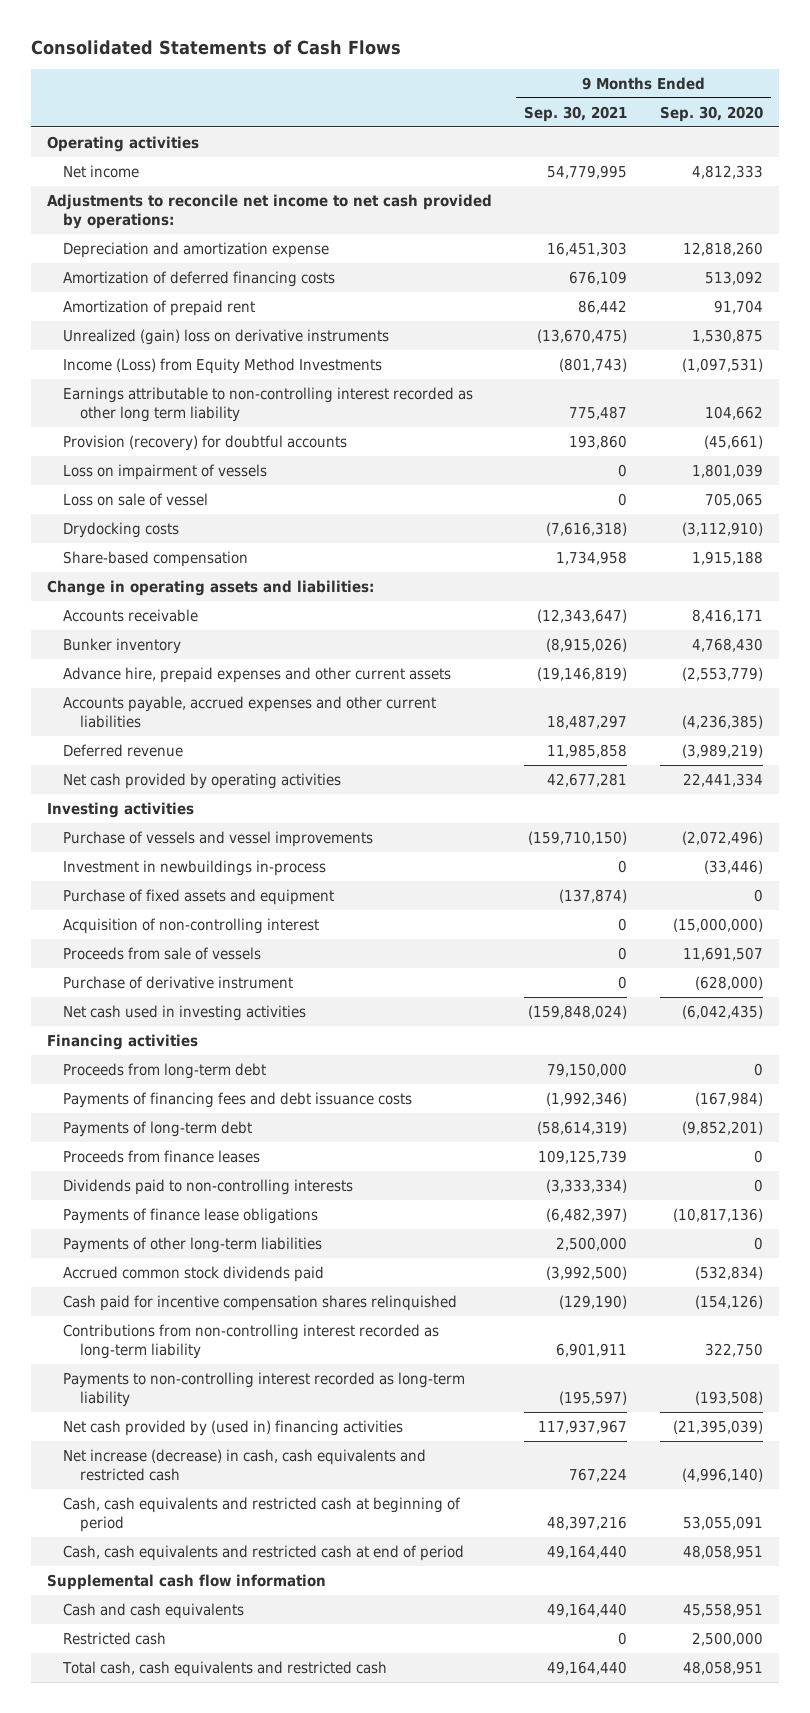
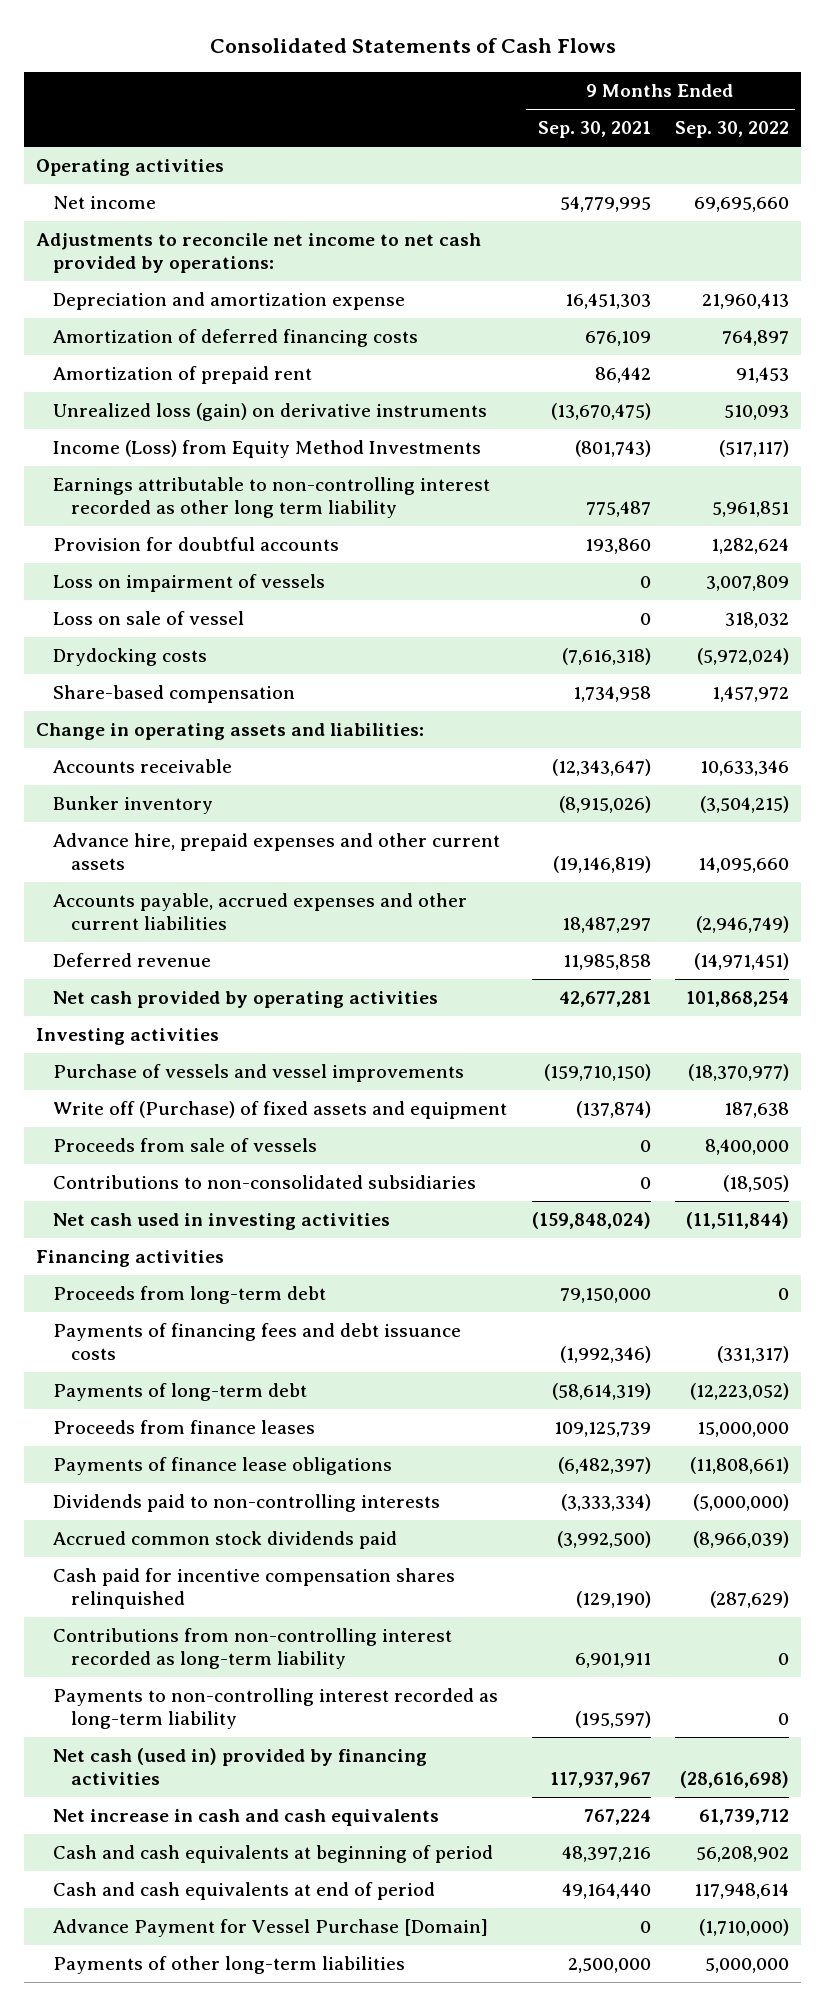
- | 9 Months Ended Sep. 30, 2021 | 9 Months Ended Sep. 30, 2020
+ | 9 Months Ended Sep. 30, 2021 | 9 Months Ended Sep. 30, 2022
- Unrealized (gain) loss on derivative instruments | (13,670,475) | 1,530,875
+ Unrealized loss (gain) on derivative instruments | (13,670,475) | 510,093
- Provision (recovery) for doubtful accounts | 193,860 | (45,661)
+ Provision for doubtful accounts | 193,860 | 1,282,624
- Investment in newbuildings in-process | 0 | (33,446)
- Purchase of fixed assets and equipment | (137,874) | 0
- Acquisition of non-controlling interest | 0 | (15,000,000)
+ Write off (Purchase) of fixed assets and equipment | (137,874) | 187,638
- Purchase of derivative instrument | 0 | (628,000)
+ Contributions to non-consolidated subsidiaries | 0 | (18,505)
moved down: Dividends paid to non-controlling interests | (3,333,334) | (5,000,000)
- Net cash provided by (used in) financing activities | 117,937,967 | (21,395,039)
- Net increase (decrease) in cash, cash equivalents and restricted cash | 767,224 | (4,996,140)
- Cash, cash equivalents and restricted cash at beginning of period | 48,397,216 | 53,055,091
- Cash, cash equivalents and restricted cash at end of period | 49,164,440 | 48,058,951
- Supplemental cash flow information
- Cash and cash equivalents | 49,164,440 | 45,558,951
- Restricted cash | 0 | 2,500,000
- Total cash, cash equivalents and restricted cash | 49,164,440 | 48,058,951
+ Net cash (used in) provided by financing activities | 117,937,967 | (28,616,698)
+ Net increase in cash and cash equivalents | 767,224 | 61,739,712
+ Cash and cash equivalents at beginning of period | 48,397,216 | 56,208,902
+ Cash and cash equivalents at end of period | 49,164,440 | 117,948,614
+ Advance Payment for Vessel Purchase [Domain] | 0 | (1,710,000)
moved down: Payments of other long-term liabilities | 2,500,000 | 5,000,000

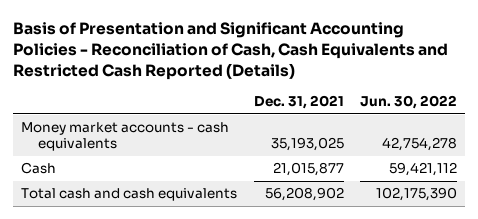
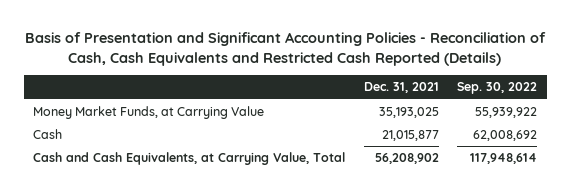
- | Dec. 31, 2021 | Jun. 30, 2022
+ | Dec. 31, 2021 | Sep. 30, 2022
- Money market accounts - cash equivalents | 35,193,025 | 42,754,278
+ Money Market Funds, at Carrying Value | 35,193,025 | 55,939,922
- Total cash and cash equivalents | 56,208,902 | 102,175,390
+ Cash and Cash Equivalents, at Carrying Value, Total | 56,208,902 | 117,948,614

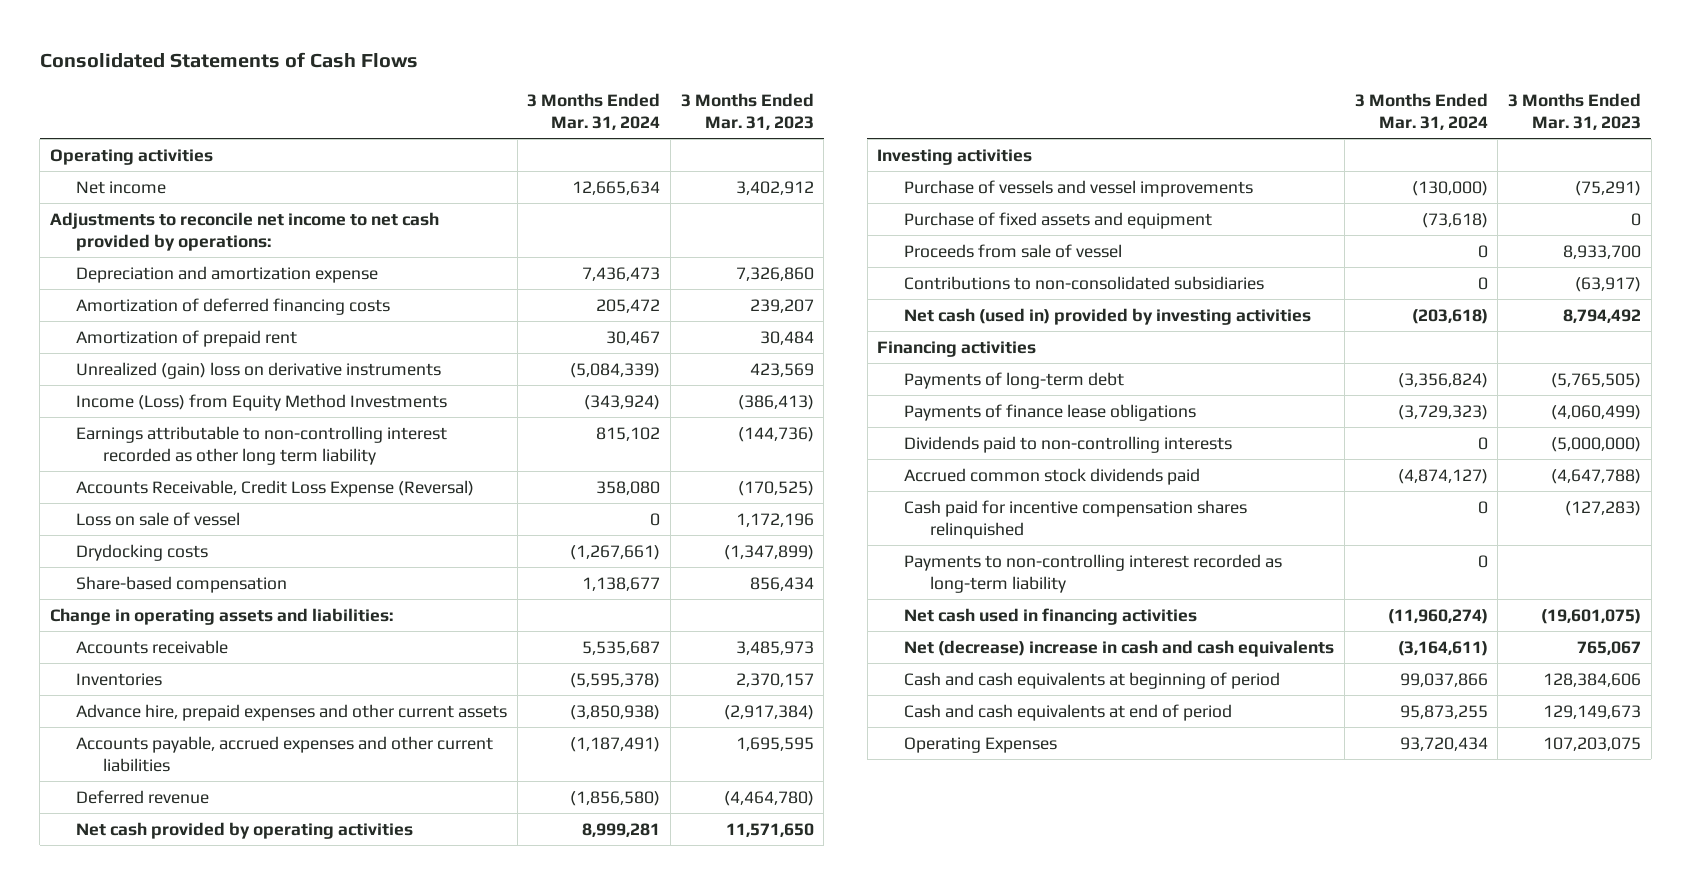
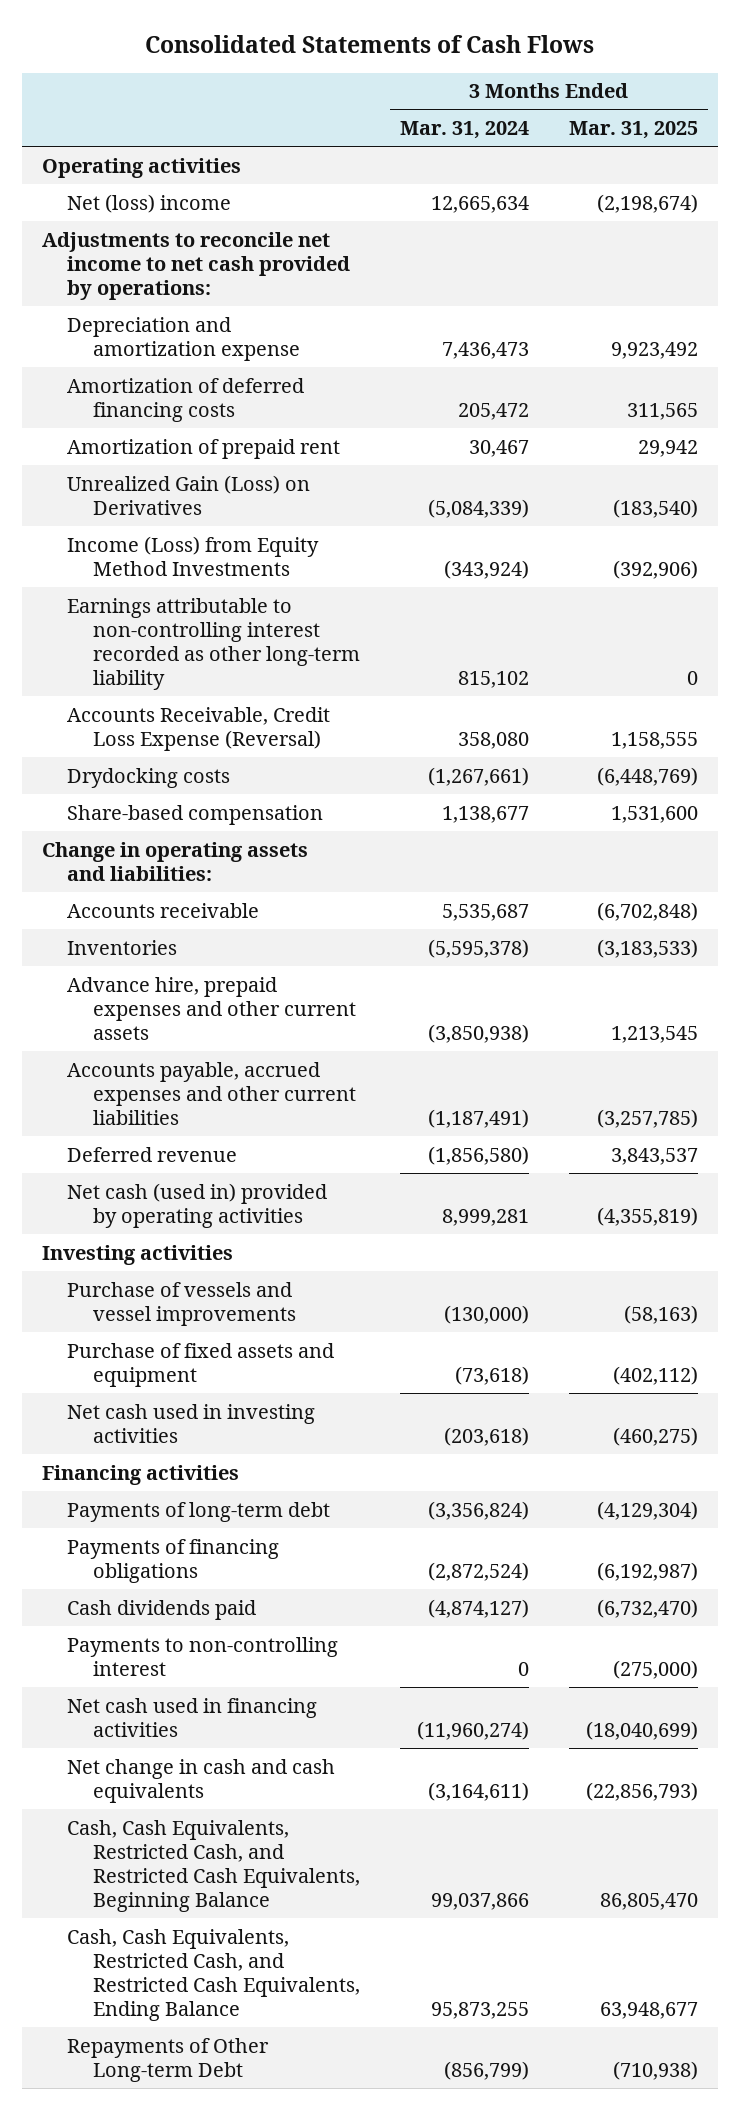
- | 3 Months Ended Mar. 31, 2024 | 3 Months Ended Mar. 31, 2023
+ | 3 Months Ended Mar. 31, 2024 | 3 Months Ended Mar. 31, 2025
- Net income | 12,665,634 | 3,402,912
+ Net (loss) income | 12,665,634 | (2,198,674)
- Unrealized (gain) loss on derivative instruments | (5,084,339) | 423,569
+ Unrealized Gain (Loss) on Derivatives | (5,084,339) | (183,540)
- Earnings attributable to non-controlling interest recorded as other long term liability | 815,102 | (144,736)
+ Earnings attributable to non-controlling interest recorded as other long-term liability | 815,102 | 0
- Loss on sale of vessel | 0 | 1,172,196
- Net cash provided by operating activities | 8,999,281 | 11,571,650
+ Net cash (used in) provided by operating activities | 8,999,281 | (4,355,819)
- Proceeds from sale of vessel | 0 | 8,933,700
- Contributions to non-consolidated subsidiaries | 0 | (63,917)
- Net cash (used in) provided by investing activities | (203,618) | 8,794,492
+ Net cash used in investing activities | (203,618) | (460,275)
- Payments of finance lease obligations | (3,729,323) | (4,060,499)
- Dividends paid to non-controlling interests | 0 | (5,000,000)
- Accrued common stock dividends paid | (4,874,127) | (4,647,788)
- Cash paid for incentive compensation shares relinquished | 0 | (127,283)
- Payments to non-controlling interest recorded as long-term liability | 0 |
+ Payments of financing obligations | (2,872,524) | (6,192,987)
+ Cash dividends paid | (4,874,127) | (6,732,470)
+ Payments to non-controlling interest | 0 | (275,000)
- Net (decrease) increase in cash and cash equivalents | (3,164,611) | 765,067
- Cash and cash equivalents at beginning of period | 99,037,866 | 128,384,606
- Cash and cash equivalents at end of period | 95,873,255 | 129,149,673
- Operating Expenses | 93,720,434 | 107,203,075
+ Net change in cash and cash equivalents | (3,164,611) | (22,856,793)
+ Cash, Cash Equivalents, Restricted Cash, and Restricted Cash Equivalents, Beginning Balance | 99,037,866 | 86,805,470
+ Cash, Cash Equivalents, Restricted Cash, and Restricted Cash Equivalents, Ending Balance | 95,873,255 | 63,948,677
+ Repayments of Other Long-term Debt | (856,799) | (710,938)

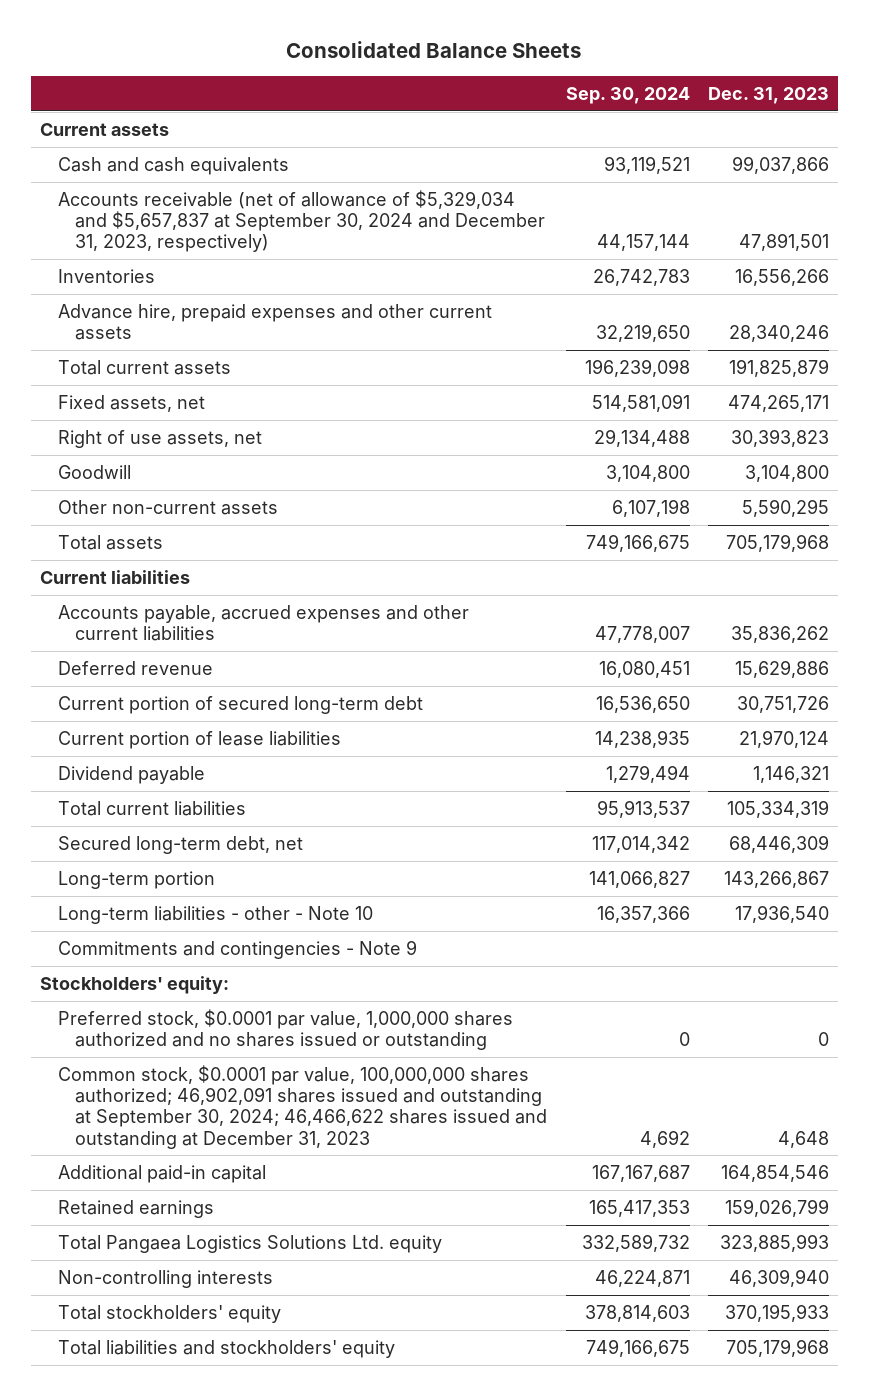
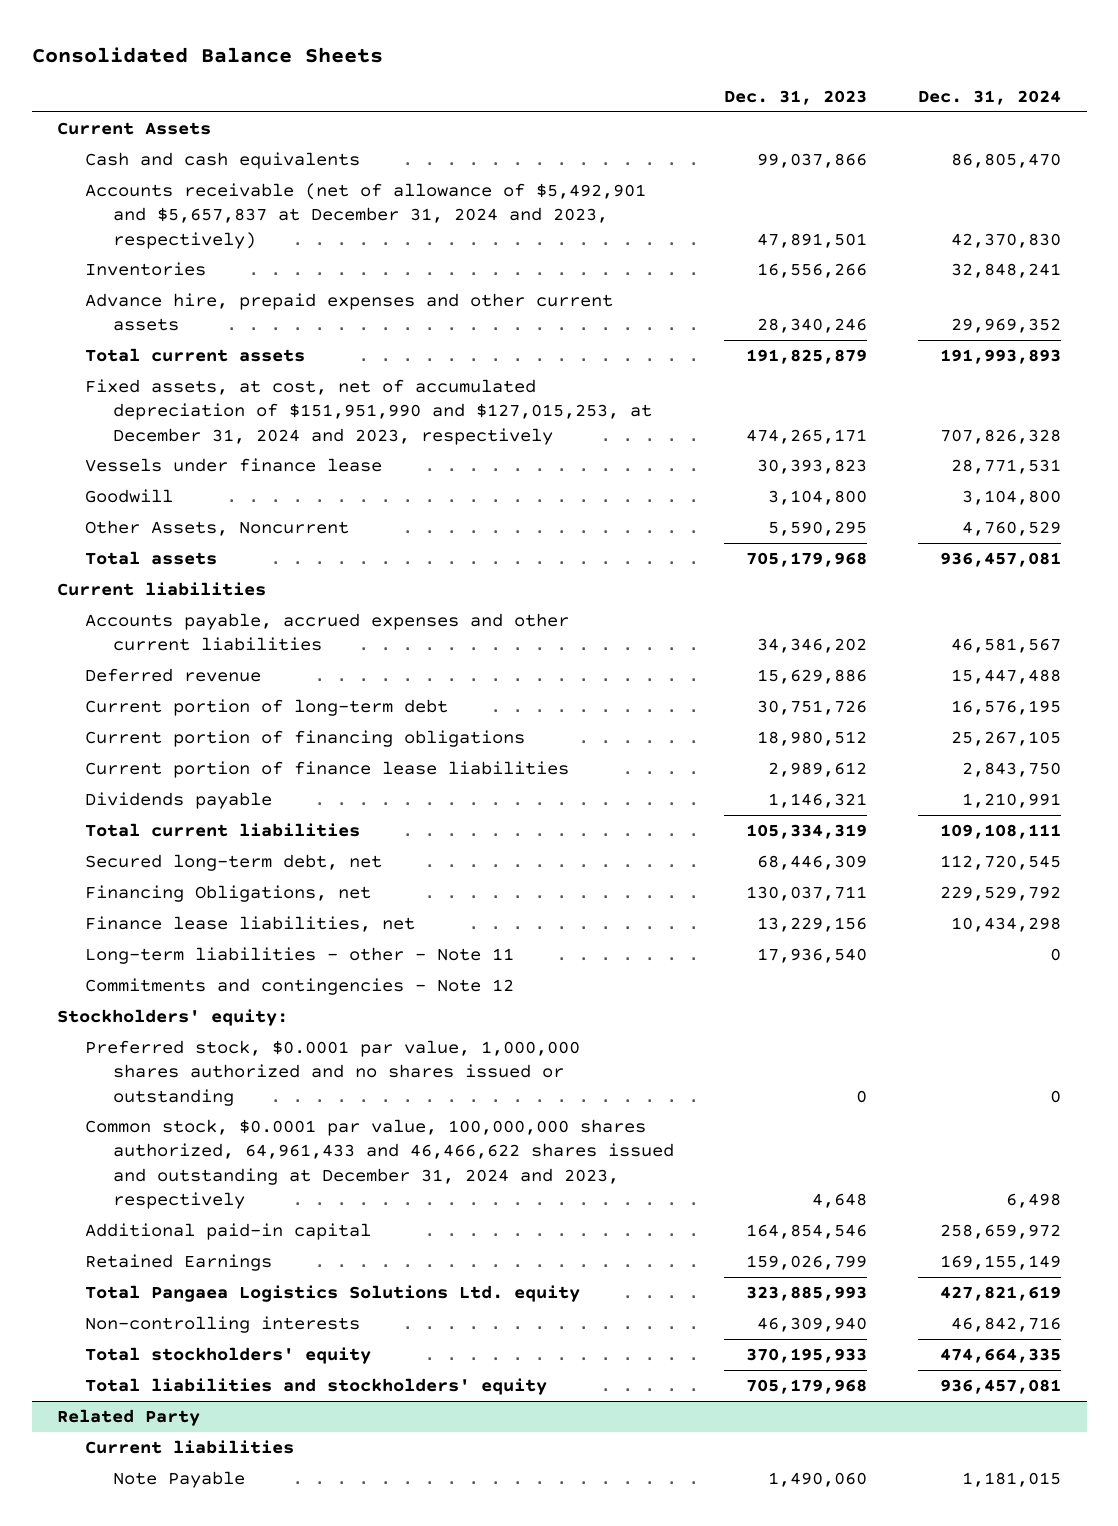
- | Sep. 30, 2024 | Dec. 31, 2023
+ | Dec. 31, 2023 | Dec. 31, 2024
- Current assets
+ Current Assets
- Accounts receivable (net of allowance of $5,329,034 and $5,657,837 at September 30, 2024 and December 31, 2023, respectively) | 44,157,144 | 47,891,501
+ Accounts receivable (net of allowance of $5,492,901 and $5,657,837 at December 31, 2024 and 2023, respectively) | 47,891,501 | 42,370,830
- Fixed assets, net | 514,581,091 | 474,265,171
- Right of use assets, net | 29,134,488 | 30,393,823
+ Fixed assets, at cost, net of accumulated depreciation of $151,951,990 and $127,015,253, at December 31, 2024 and 2023, respectively | 474,265,171 | 707,826,328
+ Vessels under finance lease | 30,393,823 | 28,771,531
- Other non-current assets | 6,107,198 | 5,590,295
+ Other Assets, Noncurrent | 5,590,295 | 4,760,529
- Accounts payable, accrued expenses and other current liabilities | 47,778,007 | 35,836,262
+ Accounts payable, accrued expenses and other current liabilities | 34,346,202 | 46,581,567
- Current portion of secured long-term debt | 16,536,650 | 30,751,726
- Current portion of lease liabilities | 14,238,935 | 21,970,124
- Dividend payable | 1,279,494 | 1,146,321
+ Current portion of long-term debt | 30,751,726 | 16,576,195
+ Current portion of financing obligations | 18,980,512 | 25,267,105
+ Current portion of finance lease liabilities | 2,989,612 | 2,843,750
+ Dividends payable | 1,146,321 | 1,210,991
- Long-term portion | 141,066,827 | 143,266,867
- Long-term liabilities - other - Note 10 | 16,357,366 | 17,936,540
- Commitments and contingencies - Note 9
+ Financing Obligations, net | 130,037,711 | 229,529,792
+ Finance lease liabilities, net | 13,229,156 | 10,434,298
+ Long-term liabilities - other - Note 11 | 17,936,540 | 0
+ Commitments and contingencies - Note 12
- Common stock, $0.0001 par value, 100,000,000 shares authorized; 46,902,091 shares issued and outstanding at September 30, 2024; 46,466,622 shares issued and outstanding at December 31, 2023 | 4,692 | 4,648
+ Common stock, $0.0001 par value, 100,000,000 shares authorized, 64,961,433 and 46,466,622 shares issued and outstanding at December 31, 2024 and 2023, respectively | 4,648 | 6,498
- Retained earnings | 165,417,353 | 159,026,799
+ Retained Earnings | 159,026,799 | 169,155,149
+ Related Party
+ Current liabilities
+ Note Payable | 1,490,060 | 1,181,015

